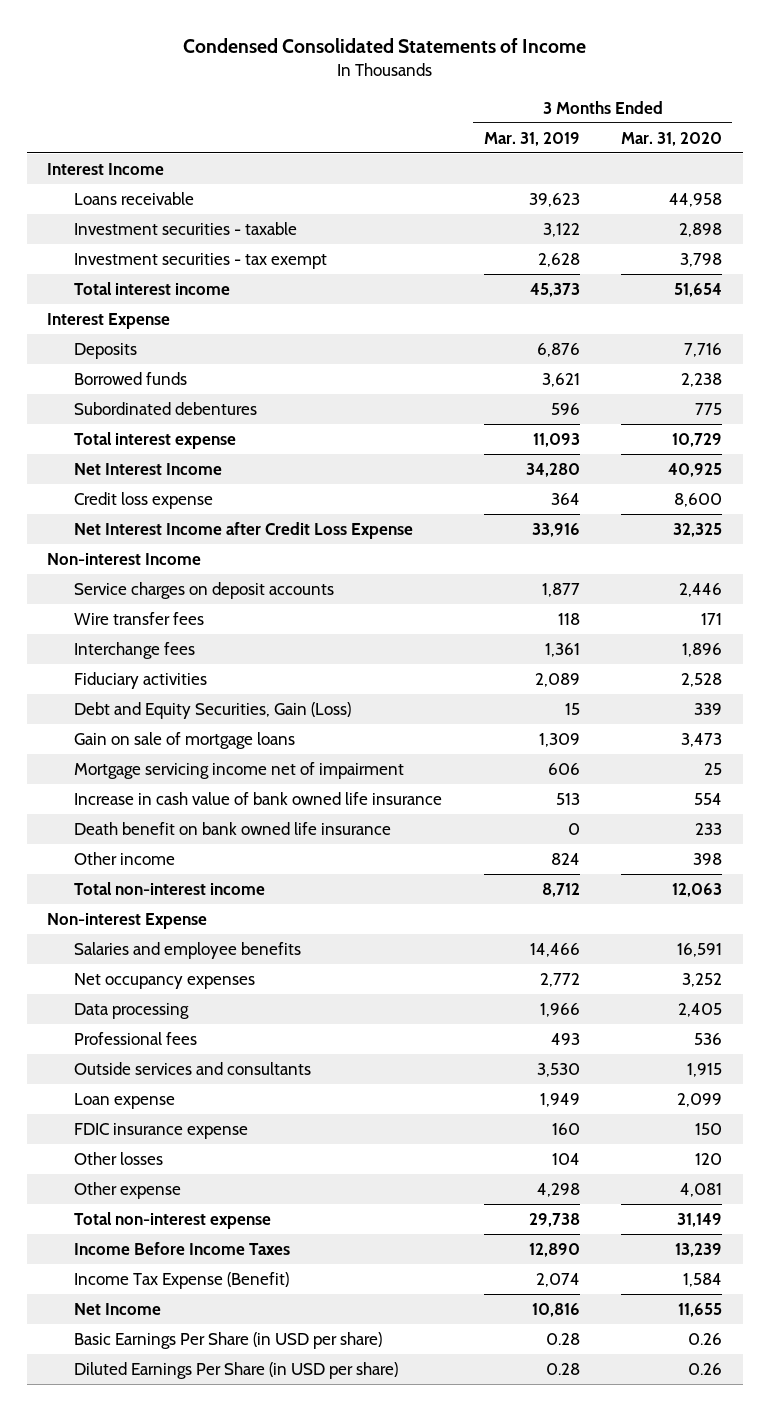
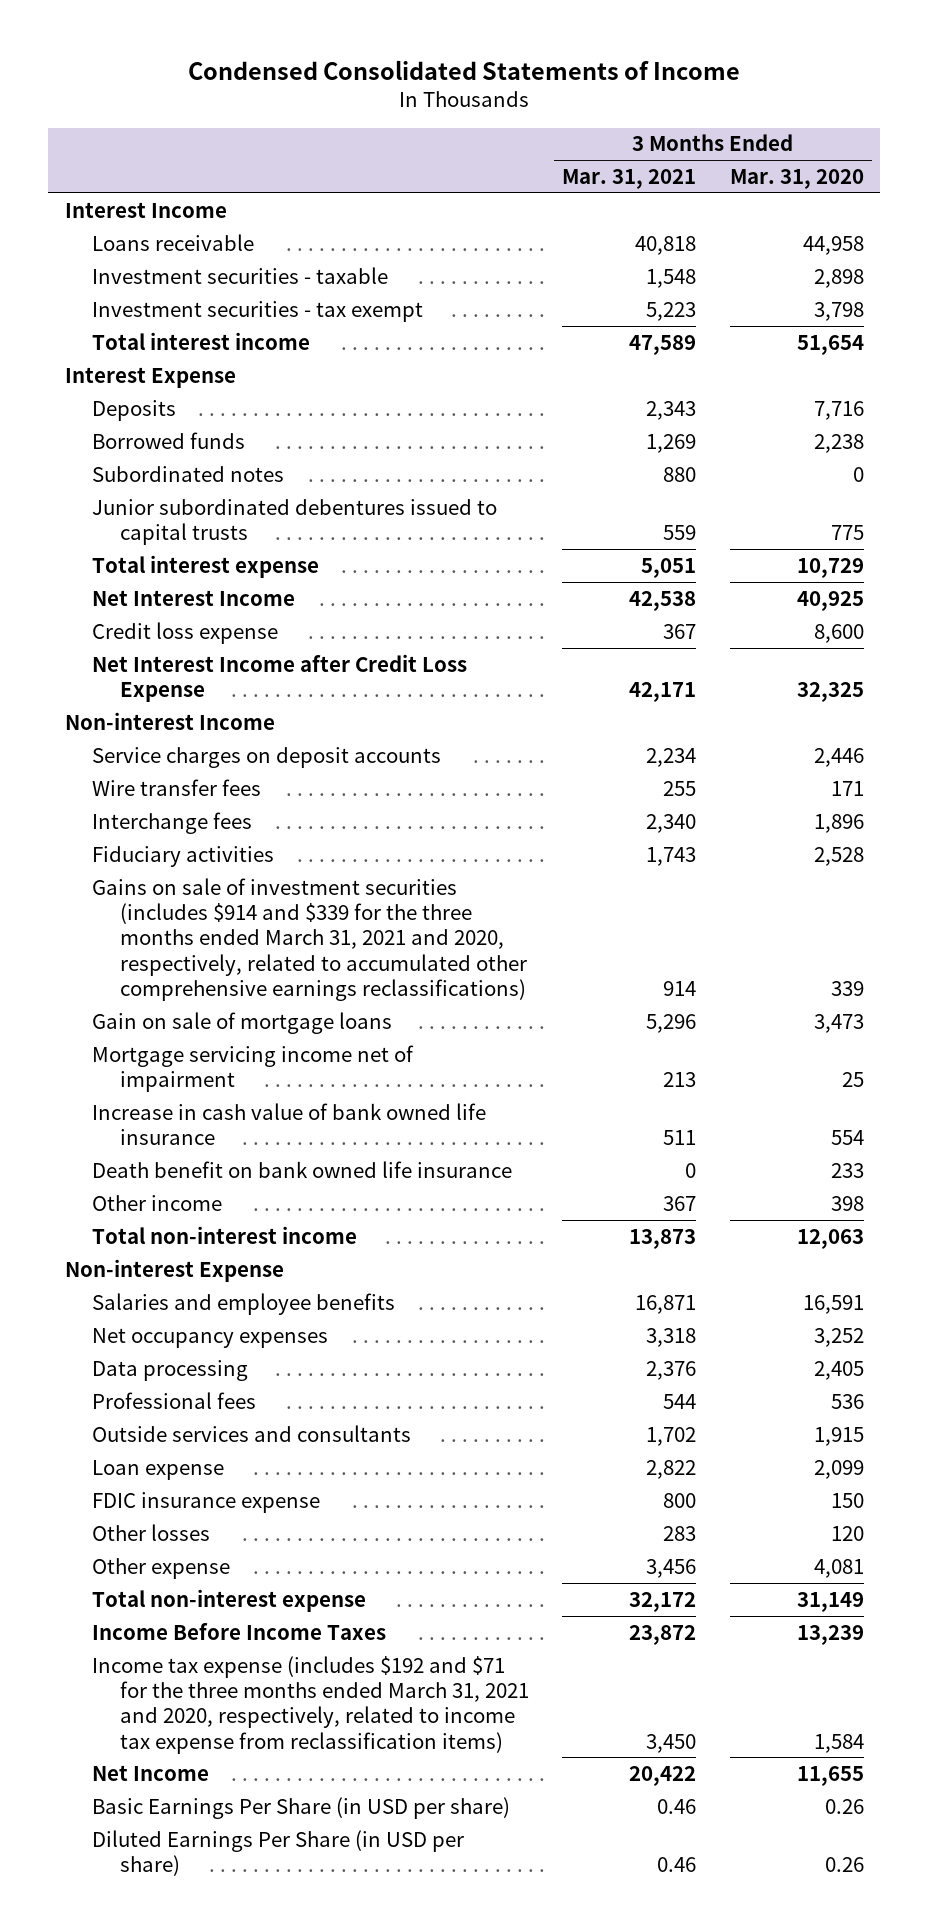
- | 3 Months Ended Mar. 31, 2019 | 3 Months Ended Mar. 31, 2020
+ | 3 Months Ended Mar. 31, 2021 | 3 Months Ended Mar. 31, 2020
- Subordinated debentures | 596 | 775
+ Subordinated notes | 880 | 0
+ Junior subordinated debentures issued to capital trusts | 559 | 775
- Debt and Equity Securities, Gain (Loss) | 15 | 339
+ Gains on sale of investment securities (includes $914 and $339 for the three months ended March 31, 2021 and 2020, respectively, related to accumulated other comprehensive earnings reclassifications) | 914 | 339
- Income Tax Expense (Benefit) | 2,074 | 1,584
+ Income tax expense (includes $192 and $71 for the three months ended March 31, 2021 and 2020, respectively, related to income tax expense from reclassification items) | 3,450 | 1,584

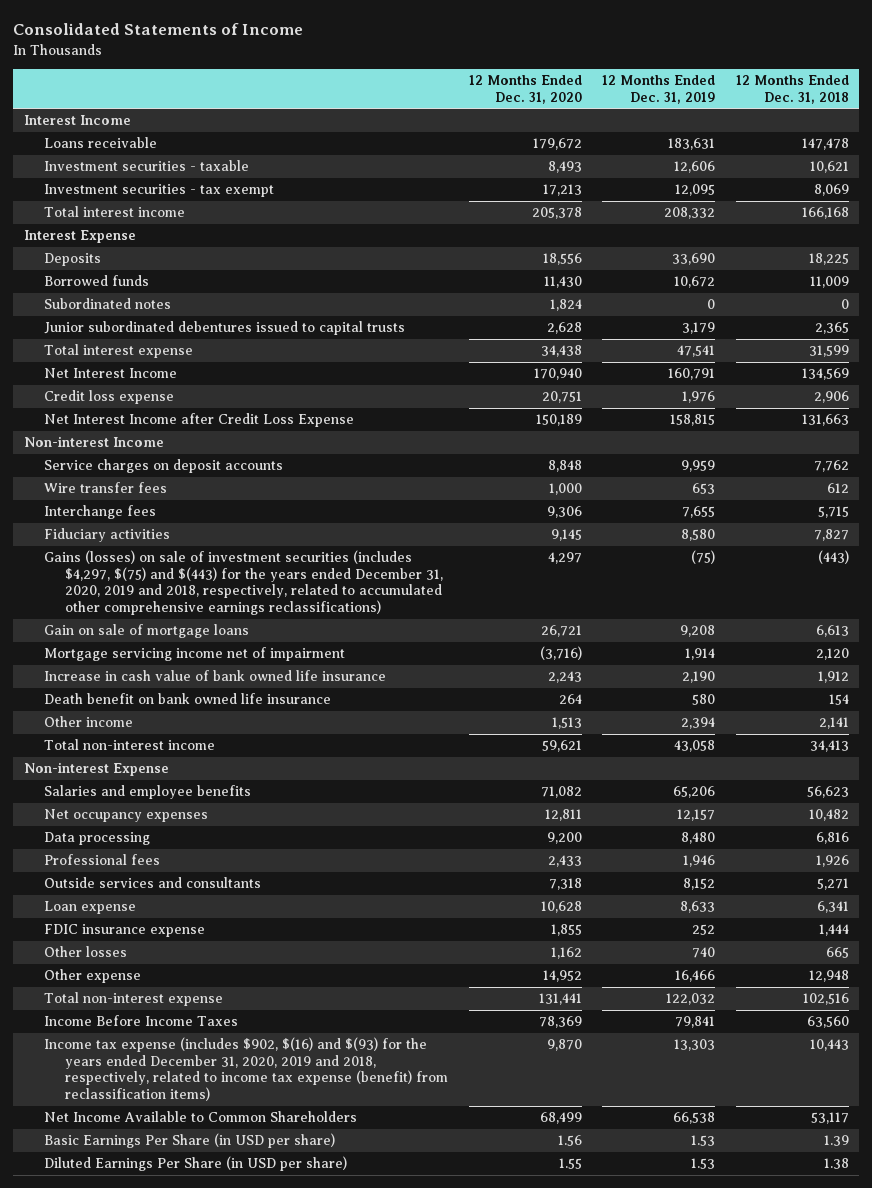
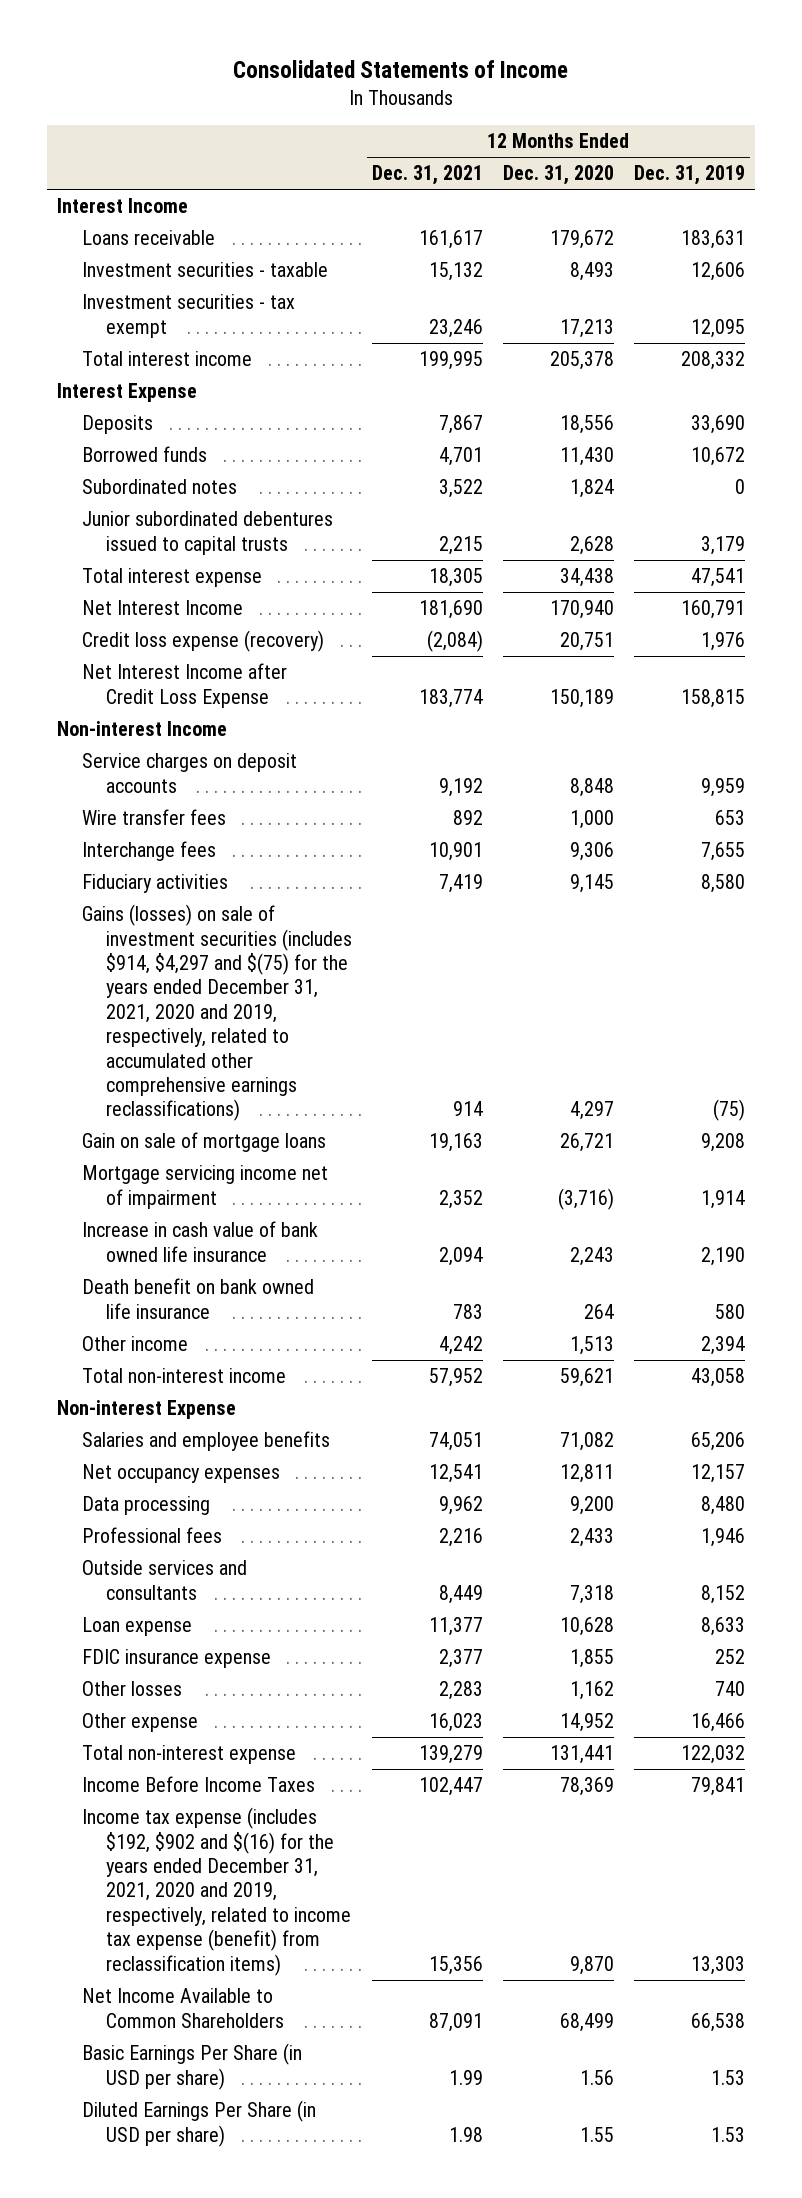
- | 12 Months Ended Dec. 31, 2020 | 12 Months Ended Dec. 31, 2019 | 12 Months Ended Dec. 31, 2018
+ | 12 Months Ended Dec. 31, 2021 | 12 Months Ended Dec. 31, 2020 | 12 Months Ended Dec. 31, 2019
- Credit loss expense | 20,751 | 1,976 | 2,906
+ Credit loss expense (recovery) | (2,084) | 20,751 | 1,976
- Gains (losses) on sale of investment securities (includes $4,297, $(75) and $(443) for the years ended December 31, 2020, 2019 and 2018, respectively, related to accumulated other comprehensive earnings reclassifications) | 4,297 | (75) | (443)
+ Gains (losses) on sale of investment securities (includes $914, $4,297 and $(75) for the years ended December 31, 2021, 2020 and 2019, respectively, related to accumulated other comprehensive earnings reclassifications) | 914 | 4,297 | (75)
- Income tax expense (includes $902, $(16) and $(93) for the years ended December 31, 2020, 2019 and 2018, respectively, related to income tax expense (benefit) from reclassification items) | 9,870 | 13,303 | 10,443
+ Income tax expense (includes $192, $902 and $(16) for the years ended December 31, 2021, 2020 and 2019, respectively, related to income tax expense (benefit) from reclassification items) | 15,356 | 9,870 | 13,303

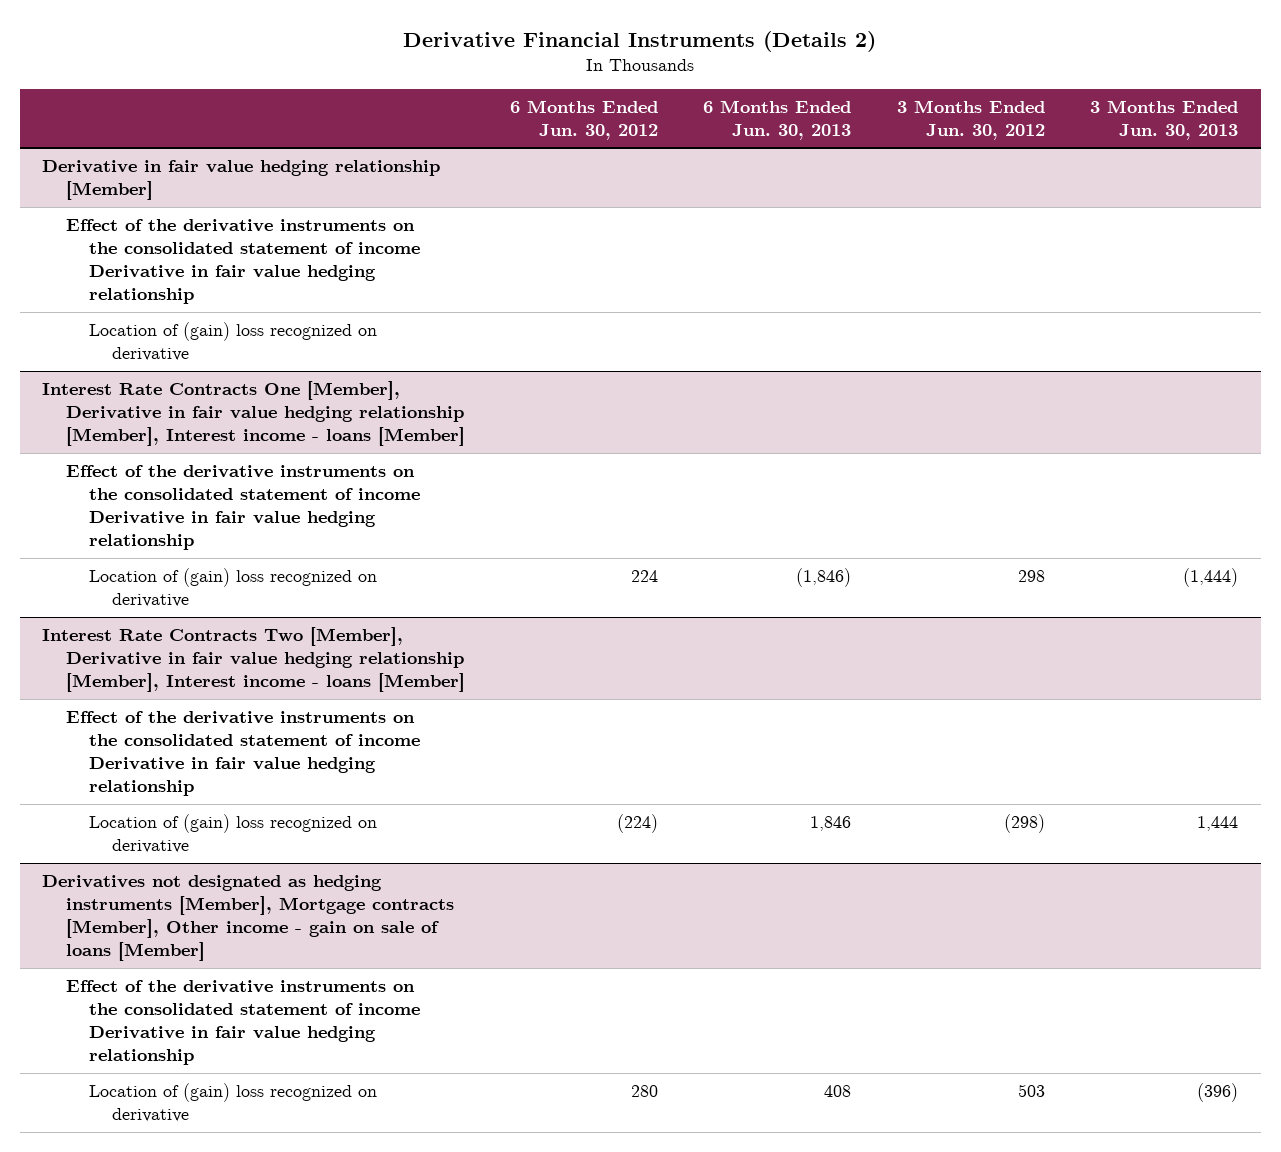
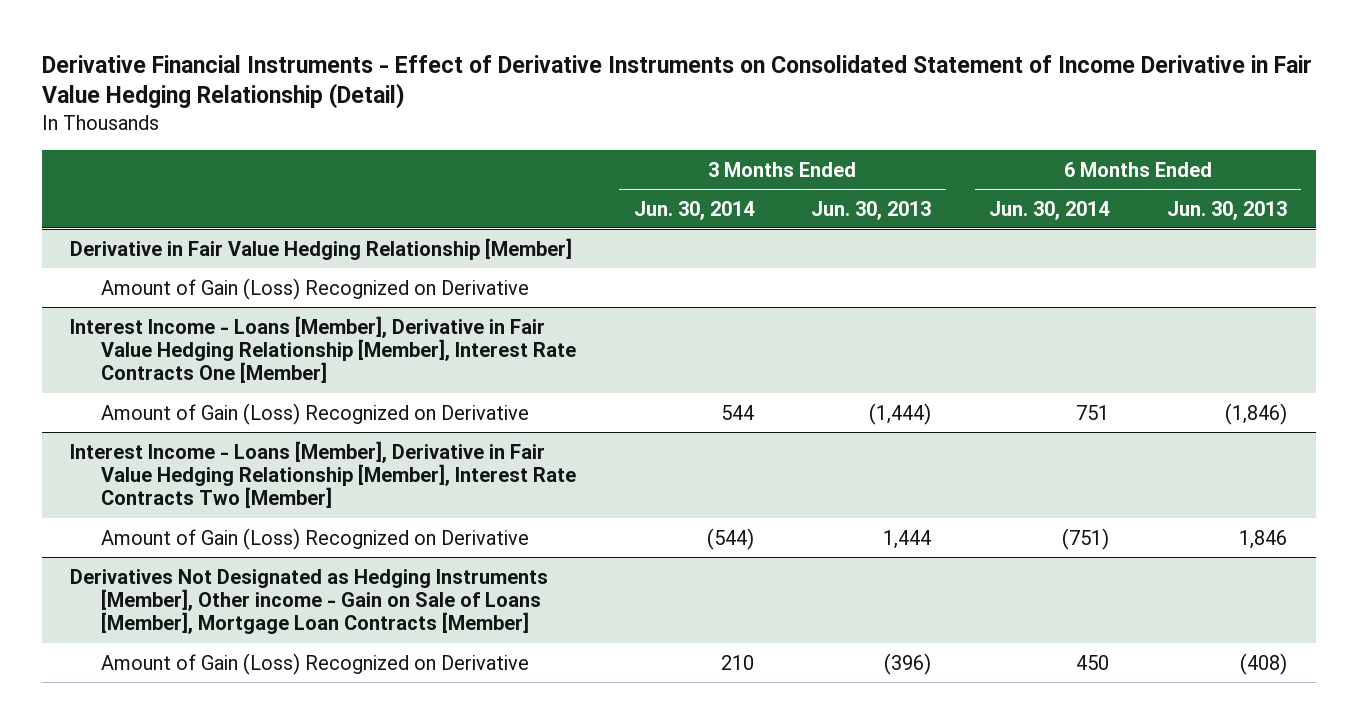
- Derivative Financial Instruments (Details 2)
+ Derivative Financial Instruments - Effect of Derivative Instruments on Consolidated Statement of Income Derivative in Fair Value Hedging Relationship (Detail)
- | 6 Months Ended Jun. 30, 2012 | 6 Months Ended Jun. 30, 2013 | 3 Months Ended Jun. 30, 2012 | 3 Months Ended Jun. 30, 2013
+ | 3 Months Ended Jun. 30, 2014 | 3 Months Ended Jun. 30, 2013 | 6 Months Ended Jun. 30, 2014 | 6 Months Ended Jun. 30, 2013
- Derivative in fair value hedging relationship [Member]
- Effect of the derivative instruments on the consolidated statement of income Derivative in fair value hedging relationship
- Location of (gain) loss recognized on derivative
- Interest Rate Contracts One [Member], Derivative in fair value hedging relationship [Member], Interest income - loans [Member]
- Effect of the derivative instruments on the consolidated statement of income Derivative in fair value hedging relationship
- Location of (gain) loss recognized on derivative | 224 | (1,846) | 298 | (1,444)
- Interest Rate Contracts Two [Member], Derivative in fair value hedging relationship [Member], Interest income - loans [Member]
- Effect of the derivative instruments on the consolidated statement of income Derivative in fair value hedging relationship
- Location of (gain) loss recognized on derivative | (224) | 1,846 | (298) | 1,444
- Derivatives not designated as hedging instruments [Member], Mortgage contracts [Member], Other income - gain on sale of loans [Member]
- Effect of the derivative instruments on the consolidated statement of income Derivative in fair value hedging relationship
- Location of (gain) loss recognized on derivative | 280 | 408 | 503 | (396)
+ Derivative in Fair Value Hedging Relationship [Member]
+ Amount of Gain (Loss) Recognized on Derivative
+ Interest Income - Loans [Member], Derivative in Fair Value Hedging Relationship [Member], Interest Rate Contracts One [Member]
+ Amount of Gain (Loss) Recognized on Derivative | 544 | (1,444) | 751 | (1,846)
+ Interest Income - Loans [Member], Derivative in Fair Value Hedging Relationship [Member], Interest Rate Contracts Two [Member]
+ Amount of Gain (Loss) Recognized on Derivative | (544) | 1,444 | (751) | 1,846
+ Derivatives Not Designated as Hedging Instruments [Member], Other income - Gain on Sale of Loans [Member], Mortgage Loan Contracts [Member]
+ Amount of Gain (Loss) Recognized on Derivative | 210 | (396) | 450 | (408)

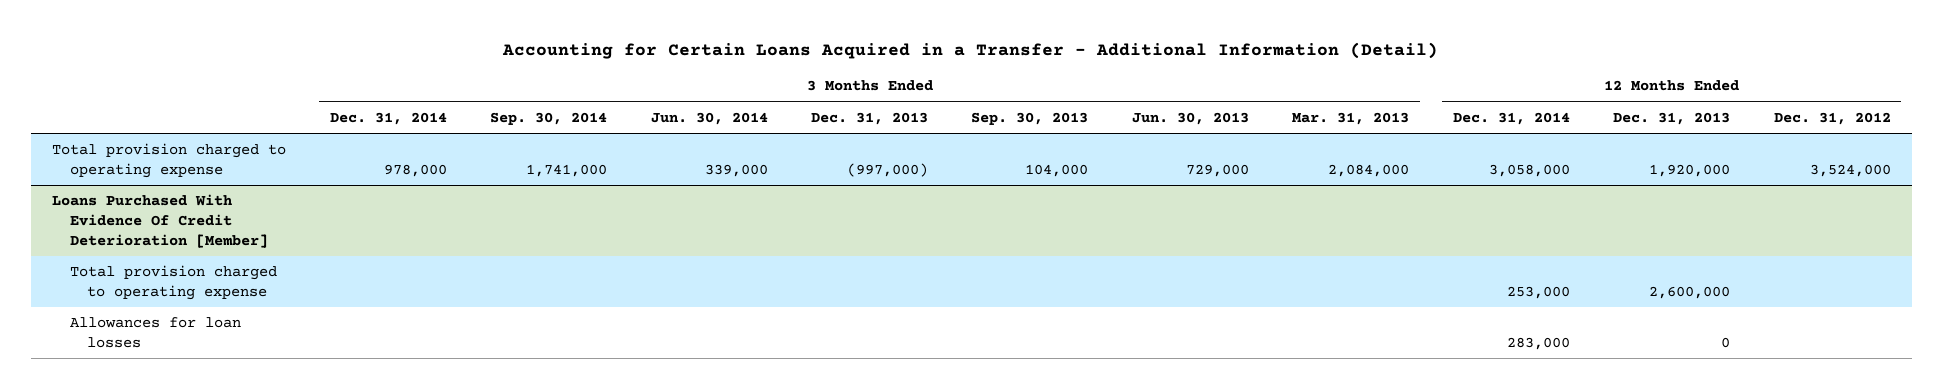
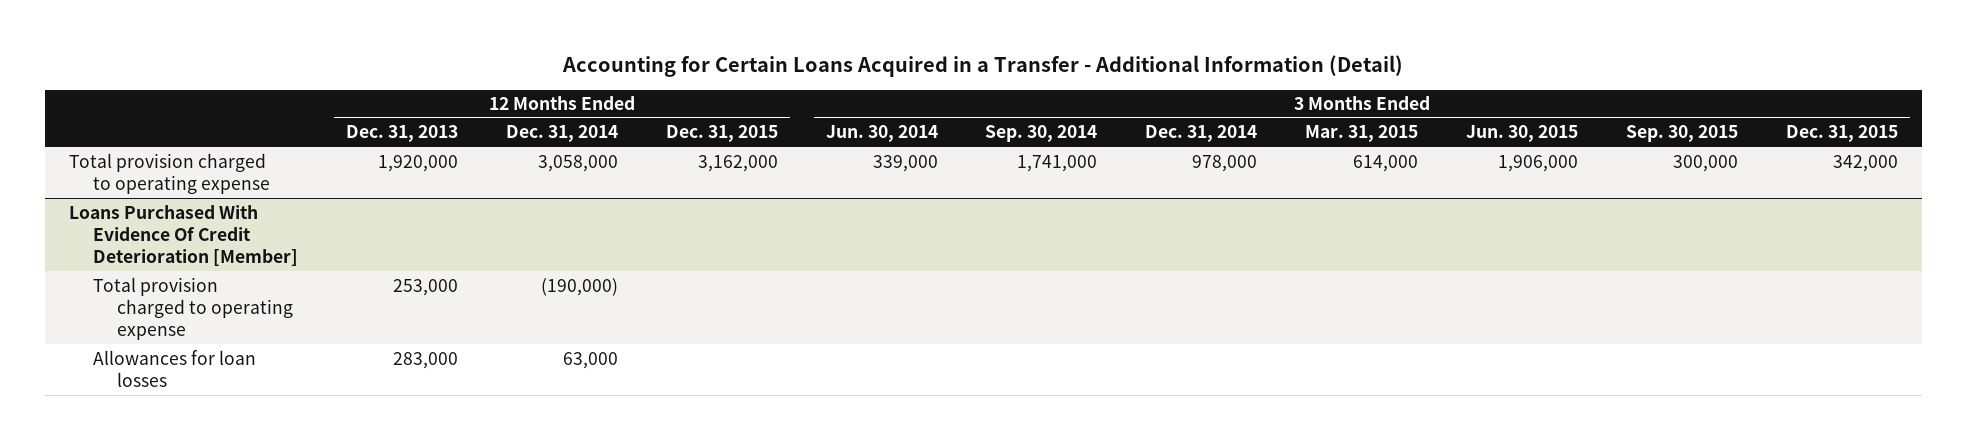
- | 3 Months Ended Dec. 31, 2014 | 3 Months Ended Sep. 30, 2014 | 3 Months Ended Jun. 30, 2014 | 3 Months Ended Dec. 31, 2013 | 3 Months Ended Sep. 30, 2013 | 3 Months Ended Jun. 30, 2013 | 3 Months Ended Mar. 31, 2013 | 12 Months Ended Dec. 31, 2014 | 12 Months Ended Dec. 31, 2013 | 12 Months Ended Dec. 31, 2012
+ | 12 Months Ended Dec. 31, 2013 | 12 Months Ended Dec. 31, 2014 | 12 Months Ended Dec. 31, 2015 | 3 Months Ended Jun. 30, 2014 | 3 Months Ended Sep. 30, 2014 | 3 Months Ended Dec. 31, 2014 | 3 Months Ended Mar. 31, 2015 | 3 Months Ended Jun. 30, 2015 | 3 Months Ended Sep. 30, 2015 | 3 Months Ended Dec. 31, 2015
@ Loans Purchased With Evidence Of Credit Deterioration [Member]
- Total provision charged to operating expense | | | | | | | | 253,000 | 2,600,000 |
- Allowances for loan losses | | | | | | | | 283,000 | 0 |
+ Total provision charged to operating expense | 253,000 | (190,000) | | | | | | | |
+ Allowances for loan losses | 283,000 | 63,000 | | | | | | | |

